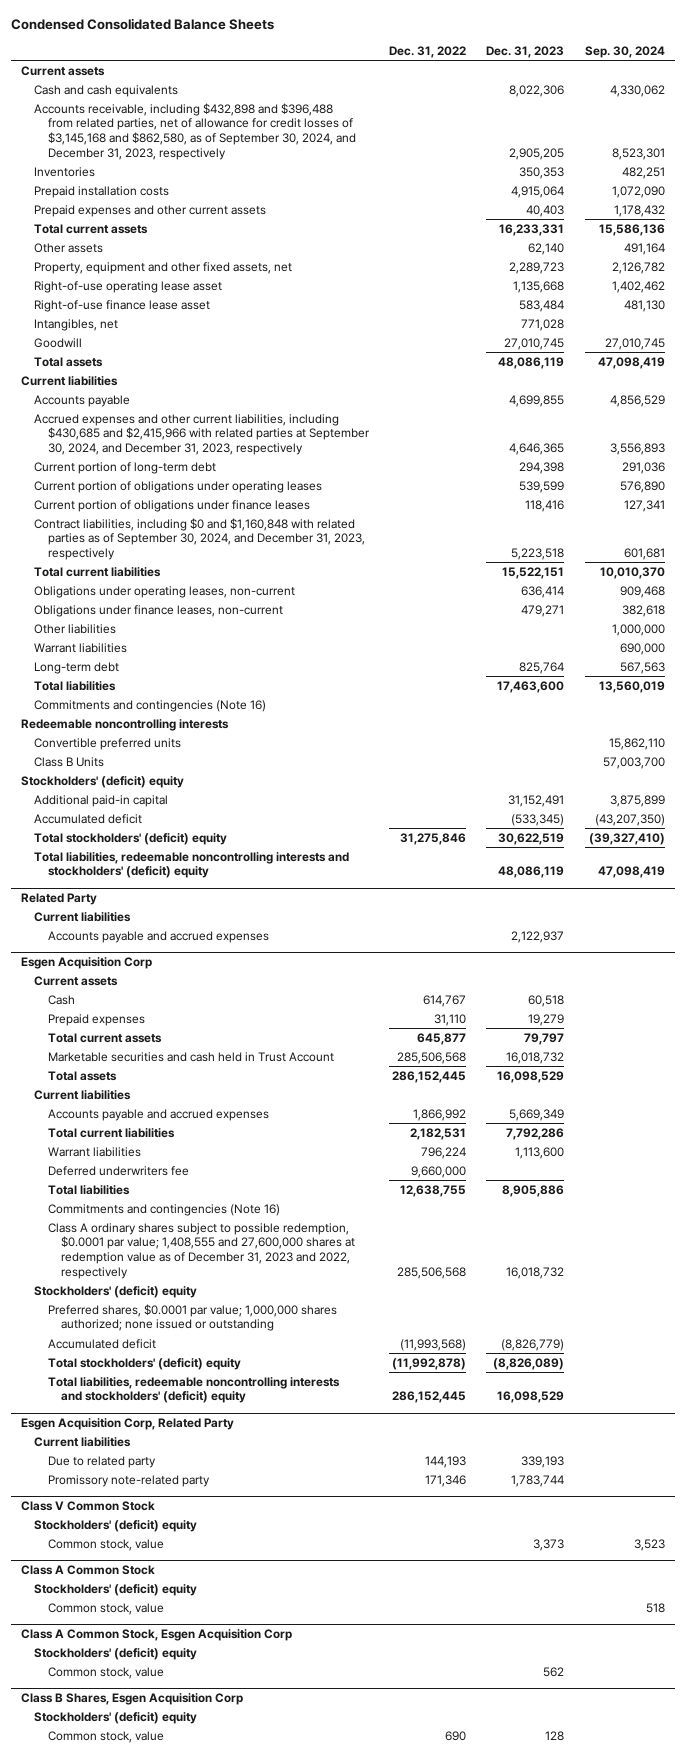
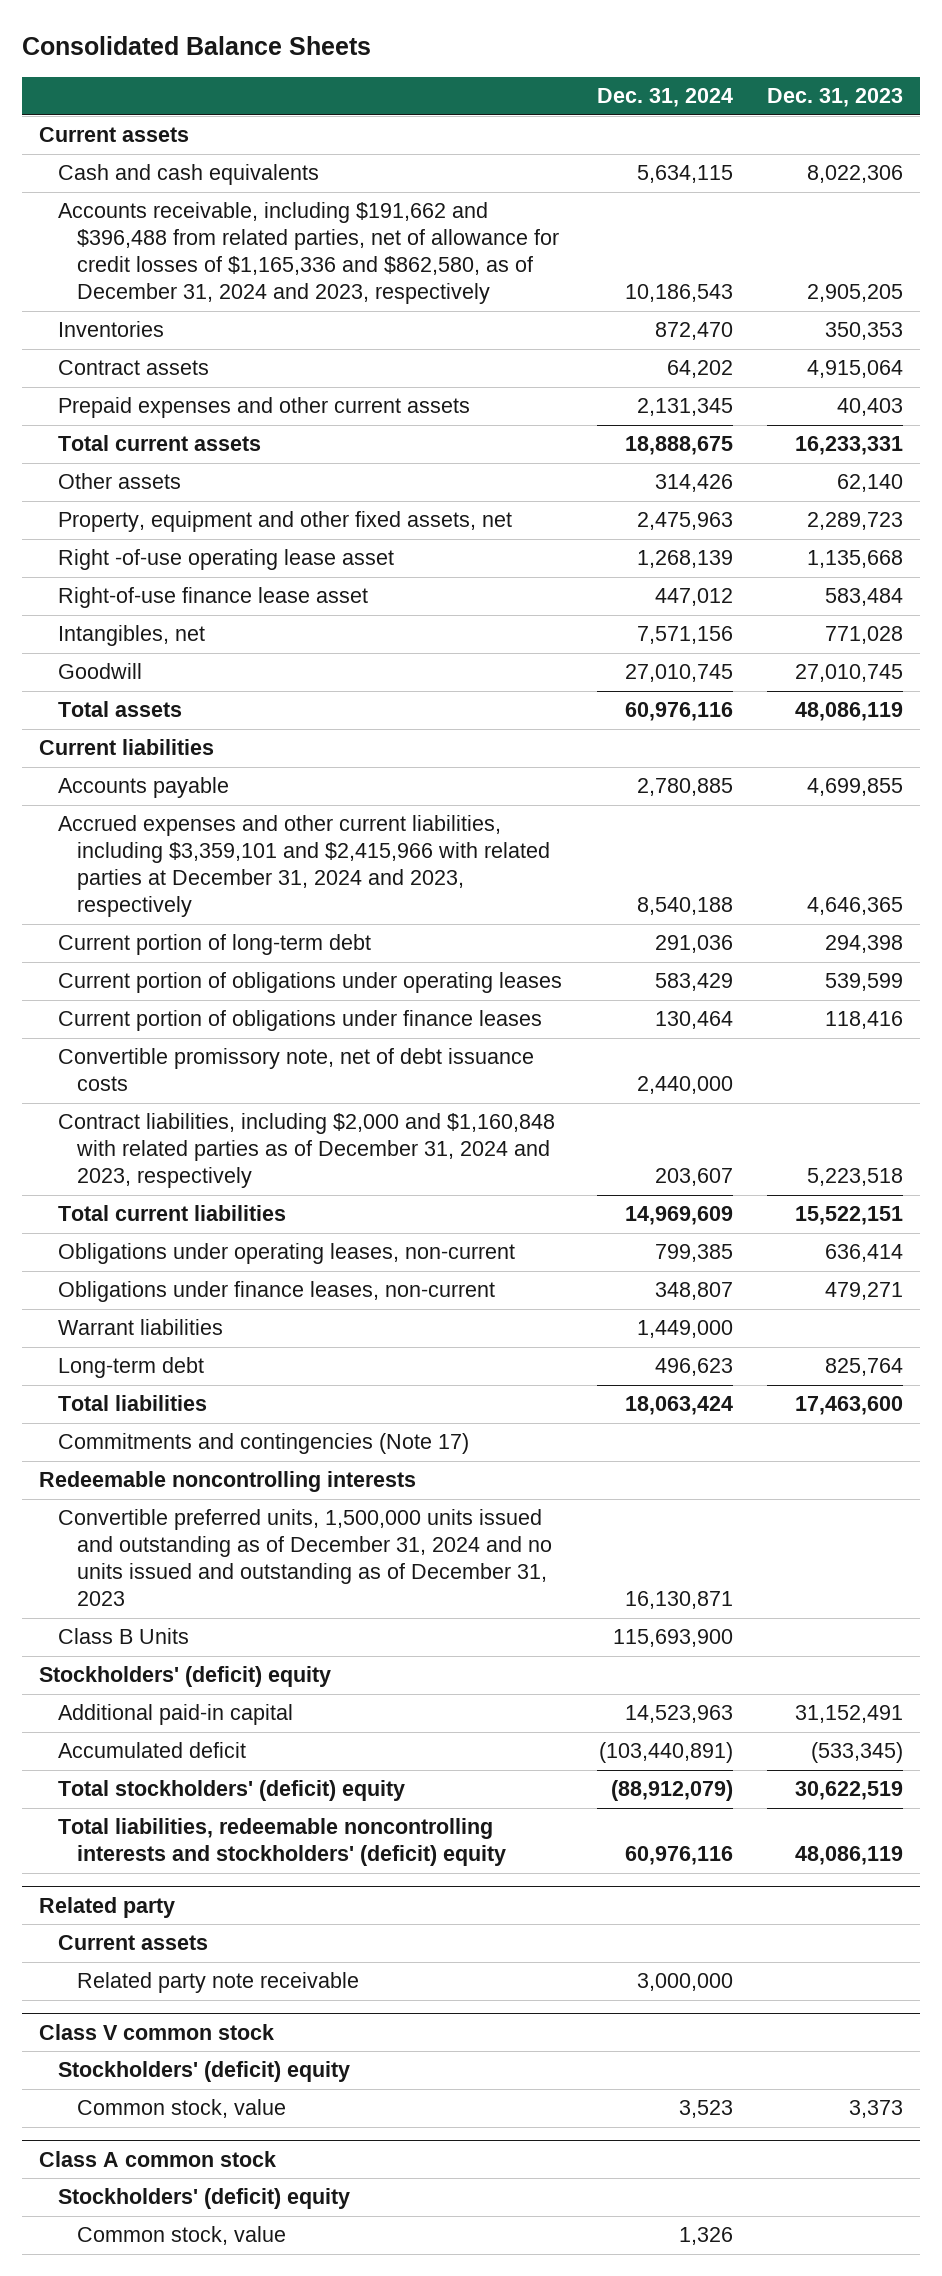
- Condensed Consolidated Balance Sheets
+ Consolidated Balance Sheets
- | Dec. 31, 2022 | Dec. 31, 2023 | Sep. 30, 2024
+ | Dec. 31, 2024 | Dec. 31, 2023
- Accounts receivable, including $432,898 and $396,488 from related parties, net of allowance for credit losses of $3,145,168 and $862,580, as of September 30, 2024, and December 31, 2023, respectively | | 2,905,205 | 8,523,301
+ Accounts receivable, including $191,662 and $396,488 from related parties, net of allowance for credit losses of $1,165,336 and $862,580, as of December 31, 2024 and 2023, respectively | 10,186,543 | 2,905,205
- Prepaid installation costs | | 4,915,064 | 1,072,090
+ Contract assets | 64,202 | 4,915,064
- Right-of-use operating lease asset | | 1,135,668 | 1,402,462
+ Right -of-use operating lease asset | 1,268,139 | 1,135,668
- Accrued expenses and other current liabilities, including $430,685 and $2,415,966 with related parties at September 30, 2024, and December 31, 2023, respectively | | 4,646,365 | 3,556,893
+ Accrued expenses and other current liabilities, including $3,359,101 and $2,415,966 with related parties at December 31, 2024 and 2023, respectively | 8,540,188 | 4,646,365
- Contract liabilities, including $0 and $1,160,848 with related parties as of September 30, 2024, and December 31, 2023, respectively | | 5,223,518 | 601,681
+ Convertible promissory note, net of debt issuance costs | 2,440,000 |
+ Contract liabilities, including $2,000 and $1,160,848 with related parties as of December 31, 2024 and 2023, respectively | 203,607 | 5,223,518
- Other liabilities | | | 1,000,000
- Commitments and contingencies (Note 16)
+ Commitments and contingencies (Note 17)
- Convertible preferred units | | | 15,862,110
+ Convertible preferred units, 1,500,000 units issued and outstanding as of December 31, 2024 and no units issued and outstanding as of December 31, 2023 | 16,130,871 |
- Related Party
- Current liabilities
- Accounts payable and accrued expenses | | 2,122,937 |
- Esgen Acquisition Corp
+ Related party
- Cash | 614,767 | 60,518 |
- Prepaid expenses | 31,110 | 19,279 |
- Total current assets | 645,877 | 79,797 |
- Marketable securities and cash held in Trust Account | 285,506,568 | 16,018,732 |
- Total assets | 286,152,445 | 16,098,529 |
- Current liabilities
- Accounts payable and accrued expenses | 1,866,992 | 5,669,349 |
- Total current liabilities | 2,182,531 | 7,792,286 |
- Warrant liabilities | 796,224 | 1,113,600 |
- Deferred underwriters fee | 9,660,000 | |
- Total liabilities | 12,638,755 | 8,905,886 |
- Commitments and contingencies (Note 16)
- Class A ordinary shares subject to possible redemption, $0.0001 par value; 1,408,555 and 27,600,000 shares at redemption value as of December 31, 2023 and 2022, respectively | 285,506,568 | 16,018,732 |
- Stockholders' (deficit) equity
- Preferred shares, $0.0001 par value; 1,000,000 shares authorized; none issued or outstanding
- Accumulated deficit | (11,993,568) | (8,826,779) |
- Total stockholders' (deficit) equity | (11,992,878) | (8,826,089) |
- Total liabilities, redeemable noncontrolling interests and stockholders' (deficit) equity | 286,152,445 | 16,098,529 |
- Esgen Acquisition Corp, Related Party
- Current liabilities
- Due to related party | 144,193 | 339,193 |
- Promissory note-related party | 171,346 | 1,783,744 |
- Class V Common Stock
+ Related party note receivable | 3,000,000 |
+ Class V common stock
- Class A Common Stock
+ Class A common stock
- Class A Common Stock, Esgen Acquisition Corp
- Stockholders' (deficit) equity
- Common stock, value | | 562 |
- Class B Shares, Esgen Acquisition Corp
- Stockholders' (deficit) equity
- Common stock, value | 690 | 128 |

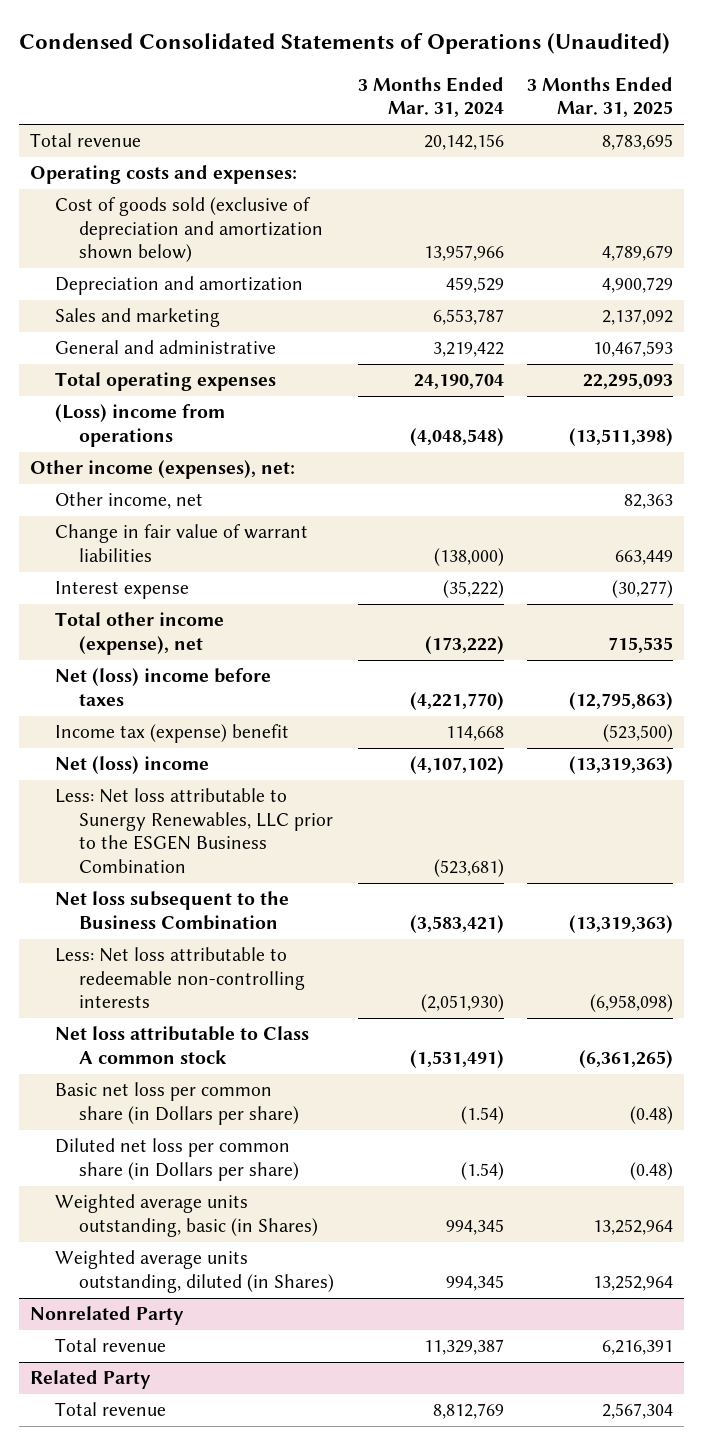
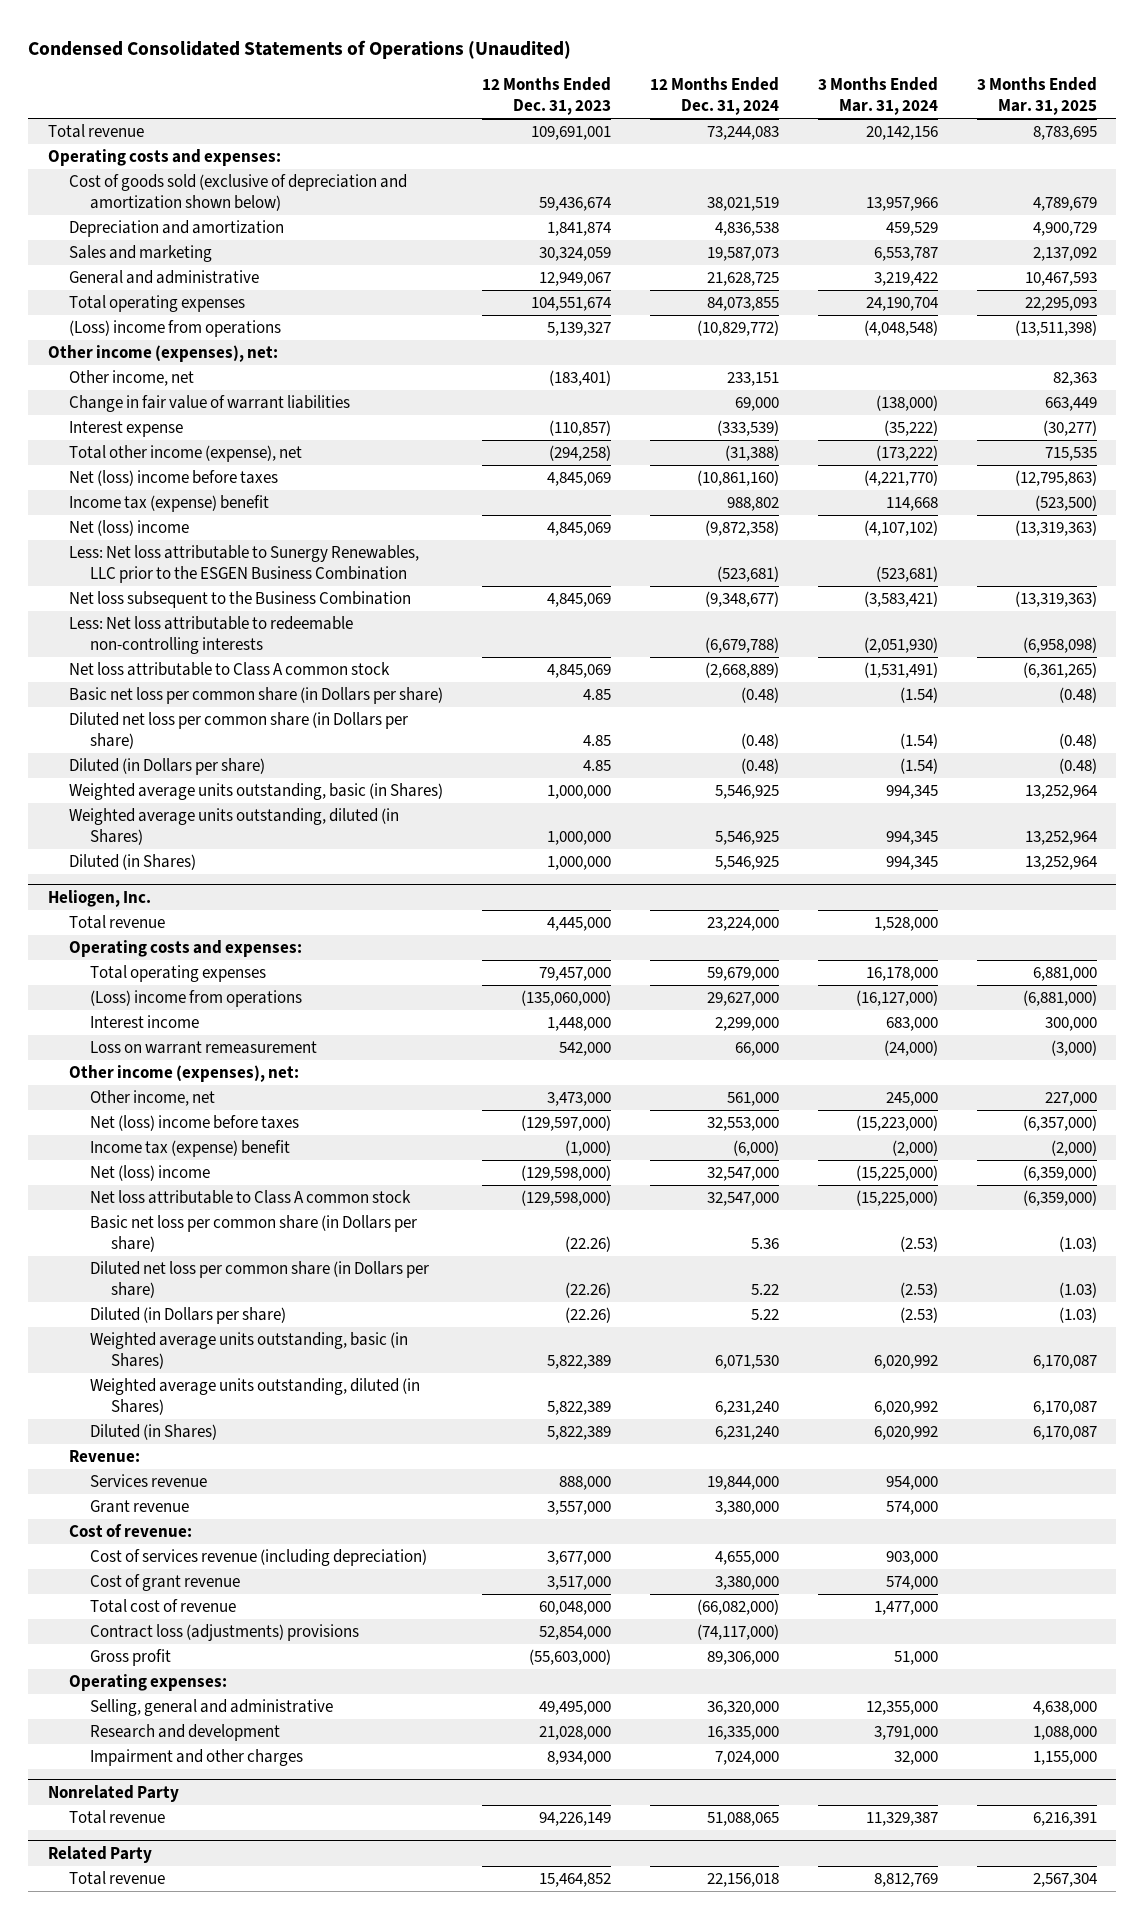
- | 3 Months Ended Mar. 31, 2024 | 3 Months Ended Mar. 31, 2025
+ | 12 Months Ended Dec. 31, 2023 | 12 Months Ended Dec. 31, 2024 | 3 Months Ended Mar. 31, 2024 | 3 Months Ended Mar. 31, 2025
+ Diluted (in Dollars per share) | 4.85 | (0.48) | (1.54) | (0.48)
+ Diluted (in Shares) | 1,000,000 | 5,546,925 | 994,345 | 13,252,964
+ Heliogen, Inc.
+ Total revenue | 4,445,000 | 23,224,000 | 1,528,000 |
+ Operating costs and expenses:
+ Total operating expenses | 79,457,000 | 59,679,000 | 16,178,000 | 6,881,000
+ (Loss) income from operations | (135,060,000) | 29,627,000 | (16,127,000) | (6,881,000)
+ Interest income | 1,448,000 | 2,299,000 | 683,000 | 300,000
+ Loss on warrant remeasurement | 542,000 | 66,000 | (24,000) | (3,000)
+ Other income (expenses), net:
+ Other income, net | 3,473,000 | 561,000 | 245,000 | 227,000
+ Net (loss) income before taxes | (129,597,000) | 32,553,000 | (15,223,000) | (6,357,000)
+ Income tax (expense) benefit | (1,000) | (6,000) | (2,000) | (2,000)
+ Net (loss) income | (129,598,000) | 32,547,000 | (15,225,000) | (6,359,000)
+ Net loss attributable to Class A common stock | (129,598,000) | 32,547,000 | (15,225,000) | (6,359,000)
+ Basic net loss per common share (in Dollars per share) | (22.26) | 5.36 | (2.53) | (1.03)
+ Diluted net loss per common share (in Dollars per share) | (22.26) | 5.22 | (2.53) | (1.03)
+ Diluted (in Dollars per share) | (22.26) | 5.22 | (2.53) | (1.03)
+ Weighted average units outstanding, basic (in Shares) | 5,822,389 | 6,071,530 | 6,020,992 | 6,170,087
+ Weighted average units outstanding, diluted (in Shares) | 5,822,389 | 6,231,240 | 6,020,992 | 6,170,087
+ Diluted (in Shares) | 5,822,389 | 6,231,240 | 6,020,992 | 6,170,087
+ Revenue:
+ Services revenue | 888,000 | 19,844,000 | 954,000 |
+ Grant revenue | 3,557,000 | 3,380,000 | 574,000 |
+ Cost of revenue:
+ Cost of services revenue (including depreciation) | 3,677,000 | 4,655,000 | 903,000 |
+ Cost of grant revenue | 3,517,000 | 3,380,000 | 574,000 |
+ Total cost of revenue | 60,048,000 | (66,082,000) | 1,477,000 |
+ Contract loss (adjustments) provisions | 52,854,000 | (74,117,000) | |
+ Gross profit | (55,603,000) | 89,306,000 | 51,000 |
+ Operating expenses:
+ Selling, general and administrative | 49,495,000 | 36,320,000 | 12,355,000 | 4,638,000
+ Research and development | 21,028,000 | 16,335,000 | 3,791,000 | 1,088,000
+ Impairment and other charges | 8,934,000 | 7,024,000 | 32,000 | 1,155,000

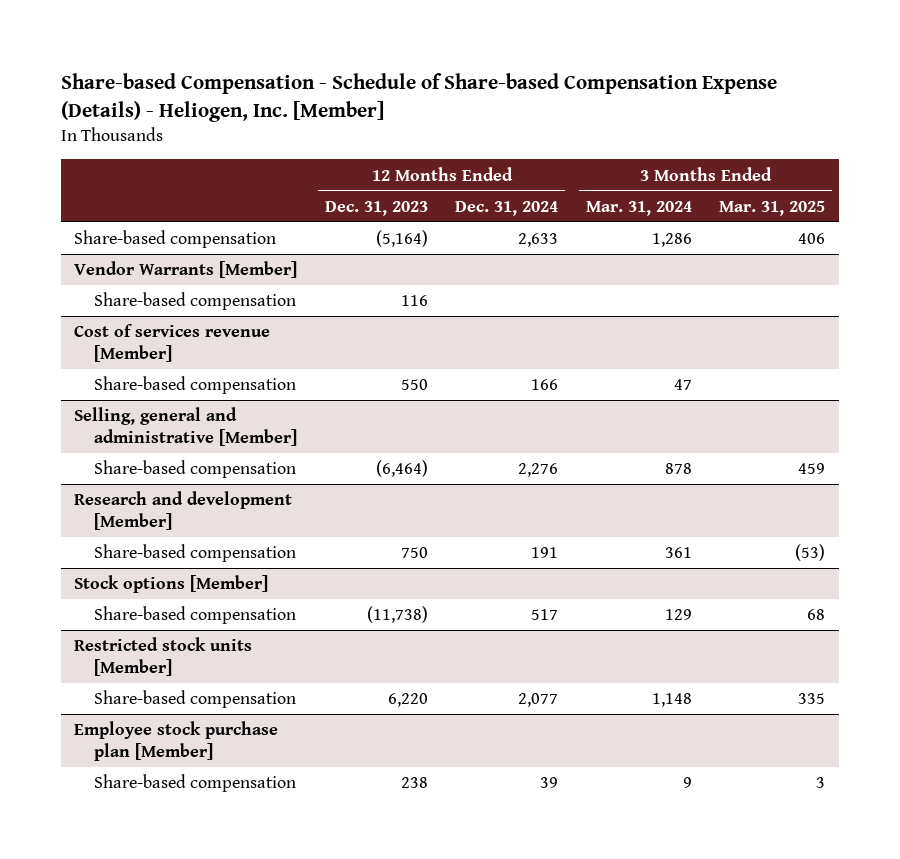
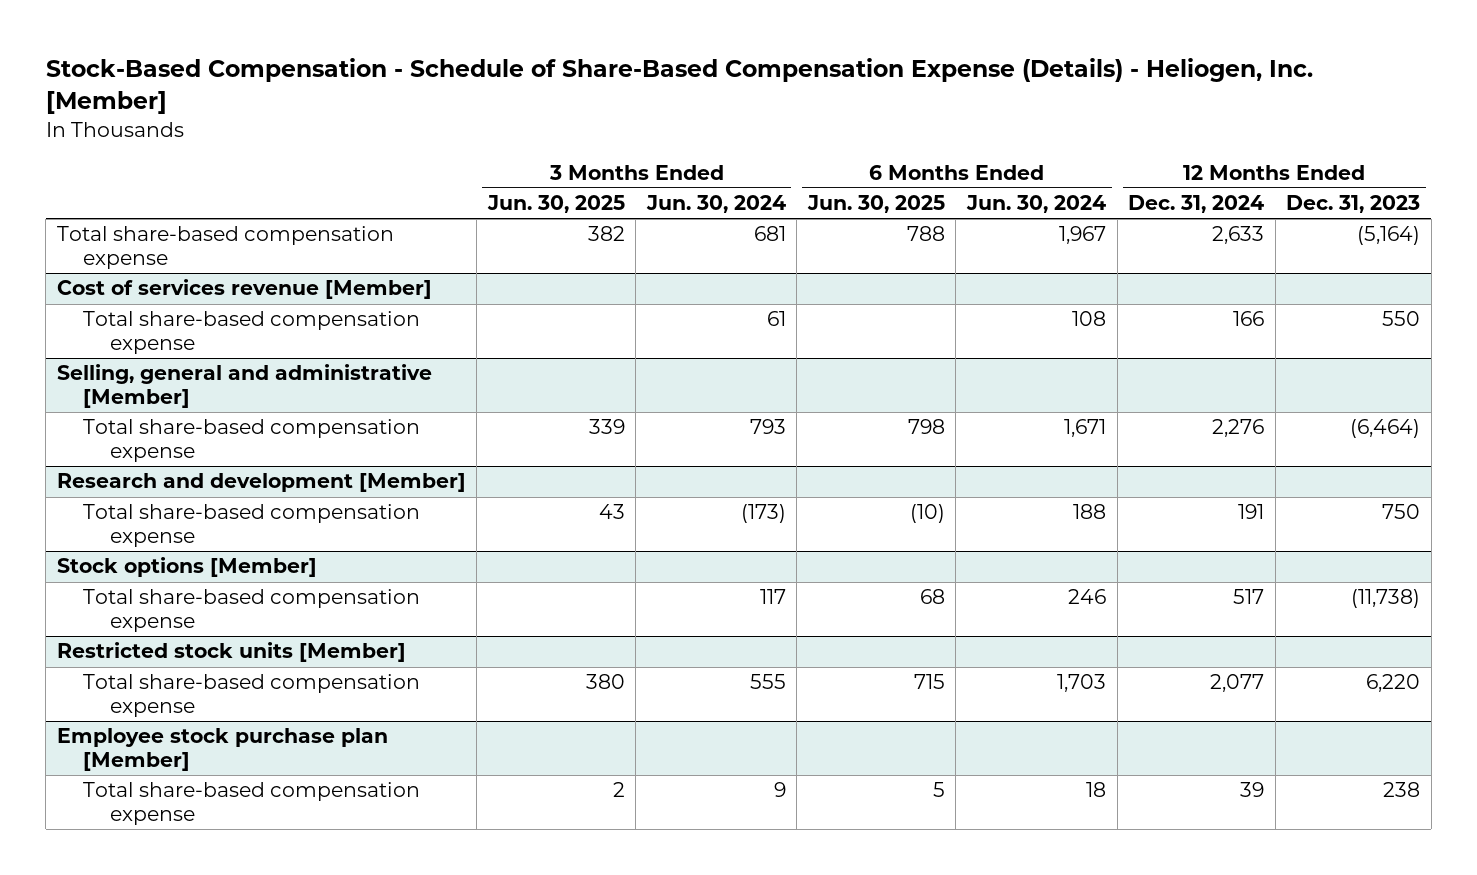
- Share-based Compensation - Schedule of Share-based Compensation Expense (Details) - Heliogen, Inc. [Member]
+ Stock-Based Compensation - Schedule of Share-Based Compensation Expense (Details) - Heliogen, Inc. [Member]
- | 12 Months Ended Dec. 31, 2023 | 12 Months Ended Dec. 31, 2024 | 3 Months Ended Mar. 31, 2024 | 3 Months Ended Mar. 31, 2025
+ | 3 Months Ended Jun. 30, 2025 | 3 Months Ended Jun. 30, 2024 | 6 Months Ended Jun. 30, 2025 | 6 Months Ended Jun. 30, 2024 | 12 Months Ended Dec. 31, 2024 | 12 Months Ended Dec. 31, 2023
- Share-based compensation | (5,164) | 2,633 | 1,286 | 406
- Vendor Warrants [Member]
- Share-based compensation | 116 | | |
+ Total share-based compensation expense | 382 | 681 | 788 | 1,967 | 2,633 | (5,164)
@ Cost of services revenue [Member]
- Share-based compensation | 550 | 166 | 47 |
+ Total share-based compensation expense | | 61 | | 108 | 166 | 550
@ Selling, general and administrative [Member]
- Share-based compensation | (6,464) | 2,276 | 878 | 459
+ Total share-based compensation expense | 339 | 793 | 798 | 1,671 | 2,276 | (6,464)
@ Research and development [Member]
- Share-based compensation | 750 | 191 | 361 | (53)
+ Total share-based compensation expense | 43 | (173) | (10) | 188 | 191 | 750
@ Stock options [Member]
- Share-based compensation | (11,738) | 517 | 129 | 68
+ Total share-based compensation expense | | 117 | 68 | 246 | 517 | (11,738)
@ Restricted stock units [Member]
- Share-based compensation | 6,220 | 2,077 | 1,148 | 335
+ Total share-based compensation expense | 380 | 555 | 715 | 1,703 | 2,077 | 6,220
@ Employee stock purchase plan [Member]
- Share-based compensation | 238 | 39 | 9 | 3
+ Total share-based compensation expense | 2 | 9 | 5 | 18 | 39 | 238

